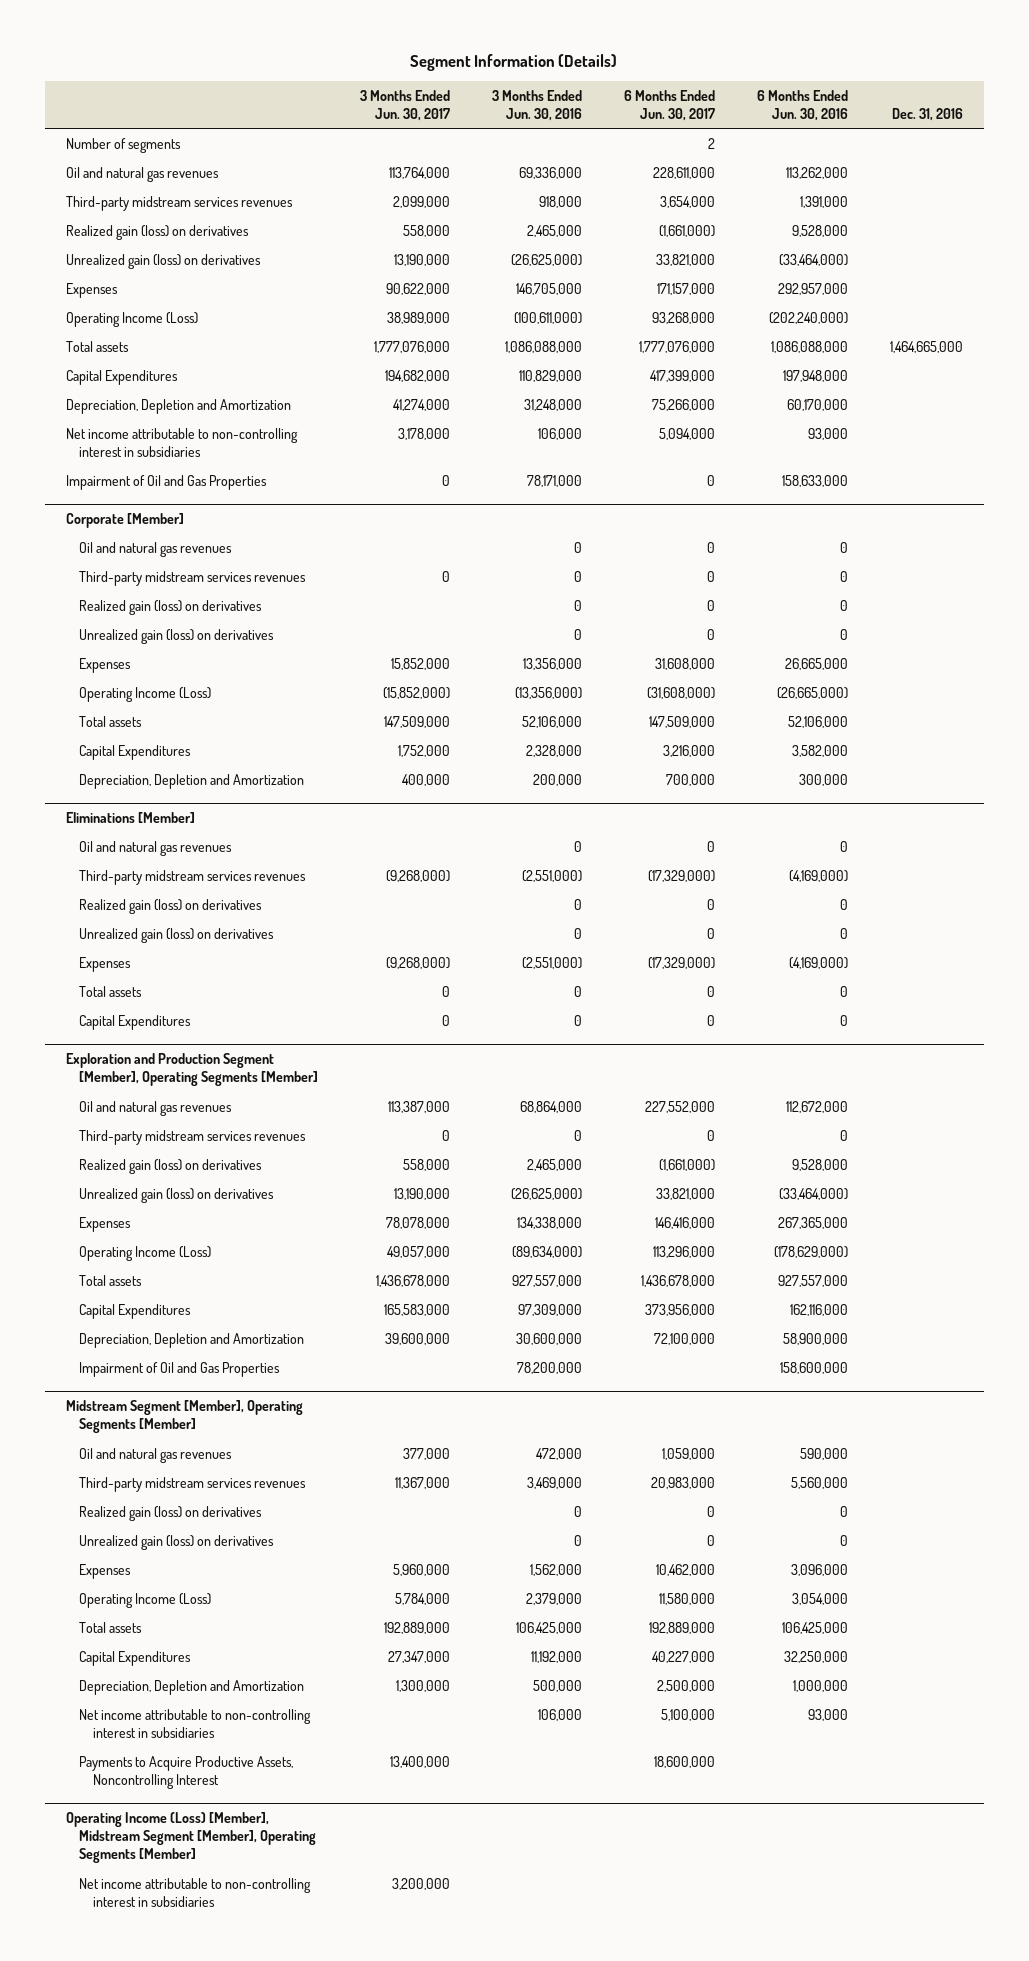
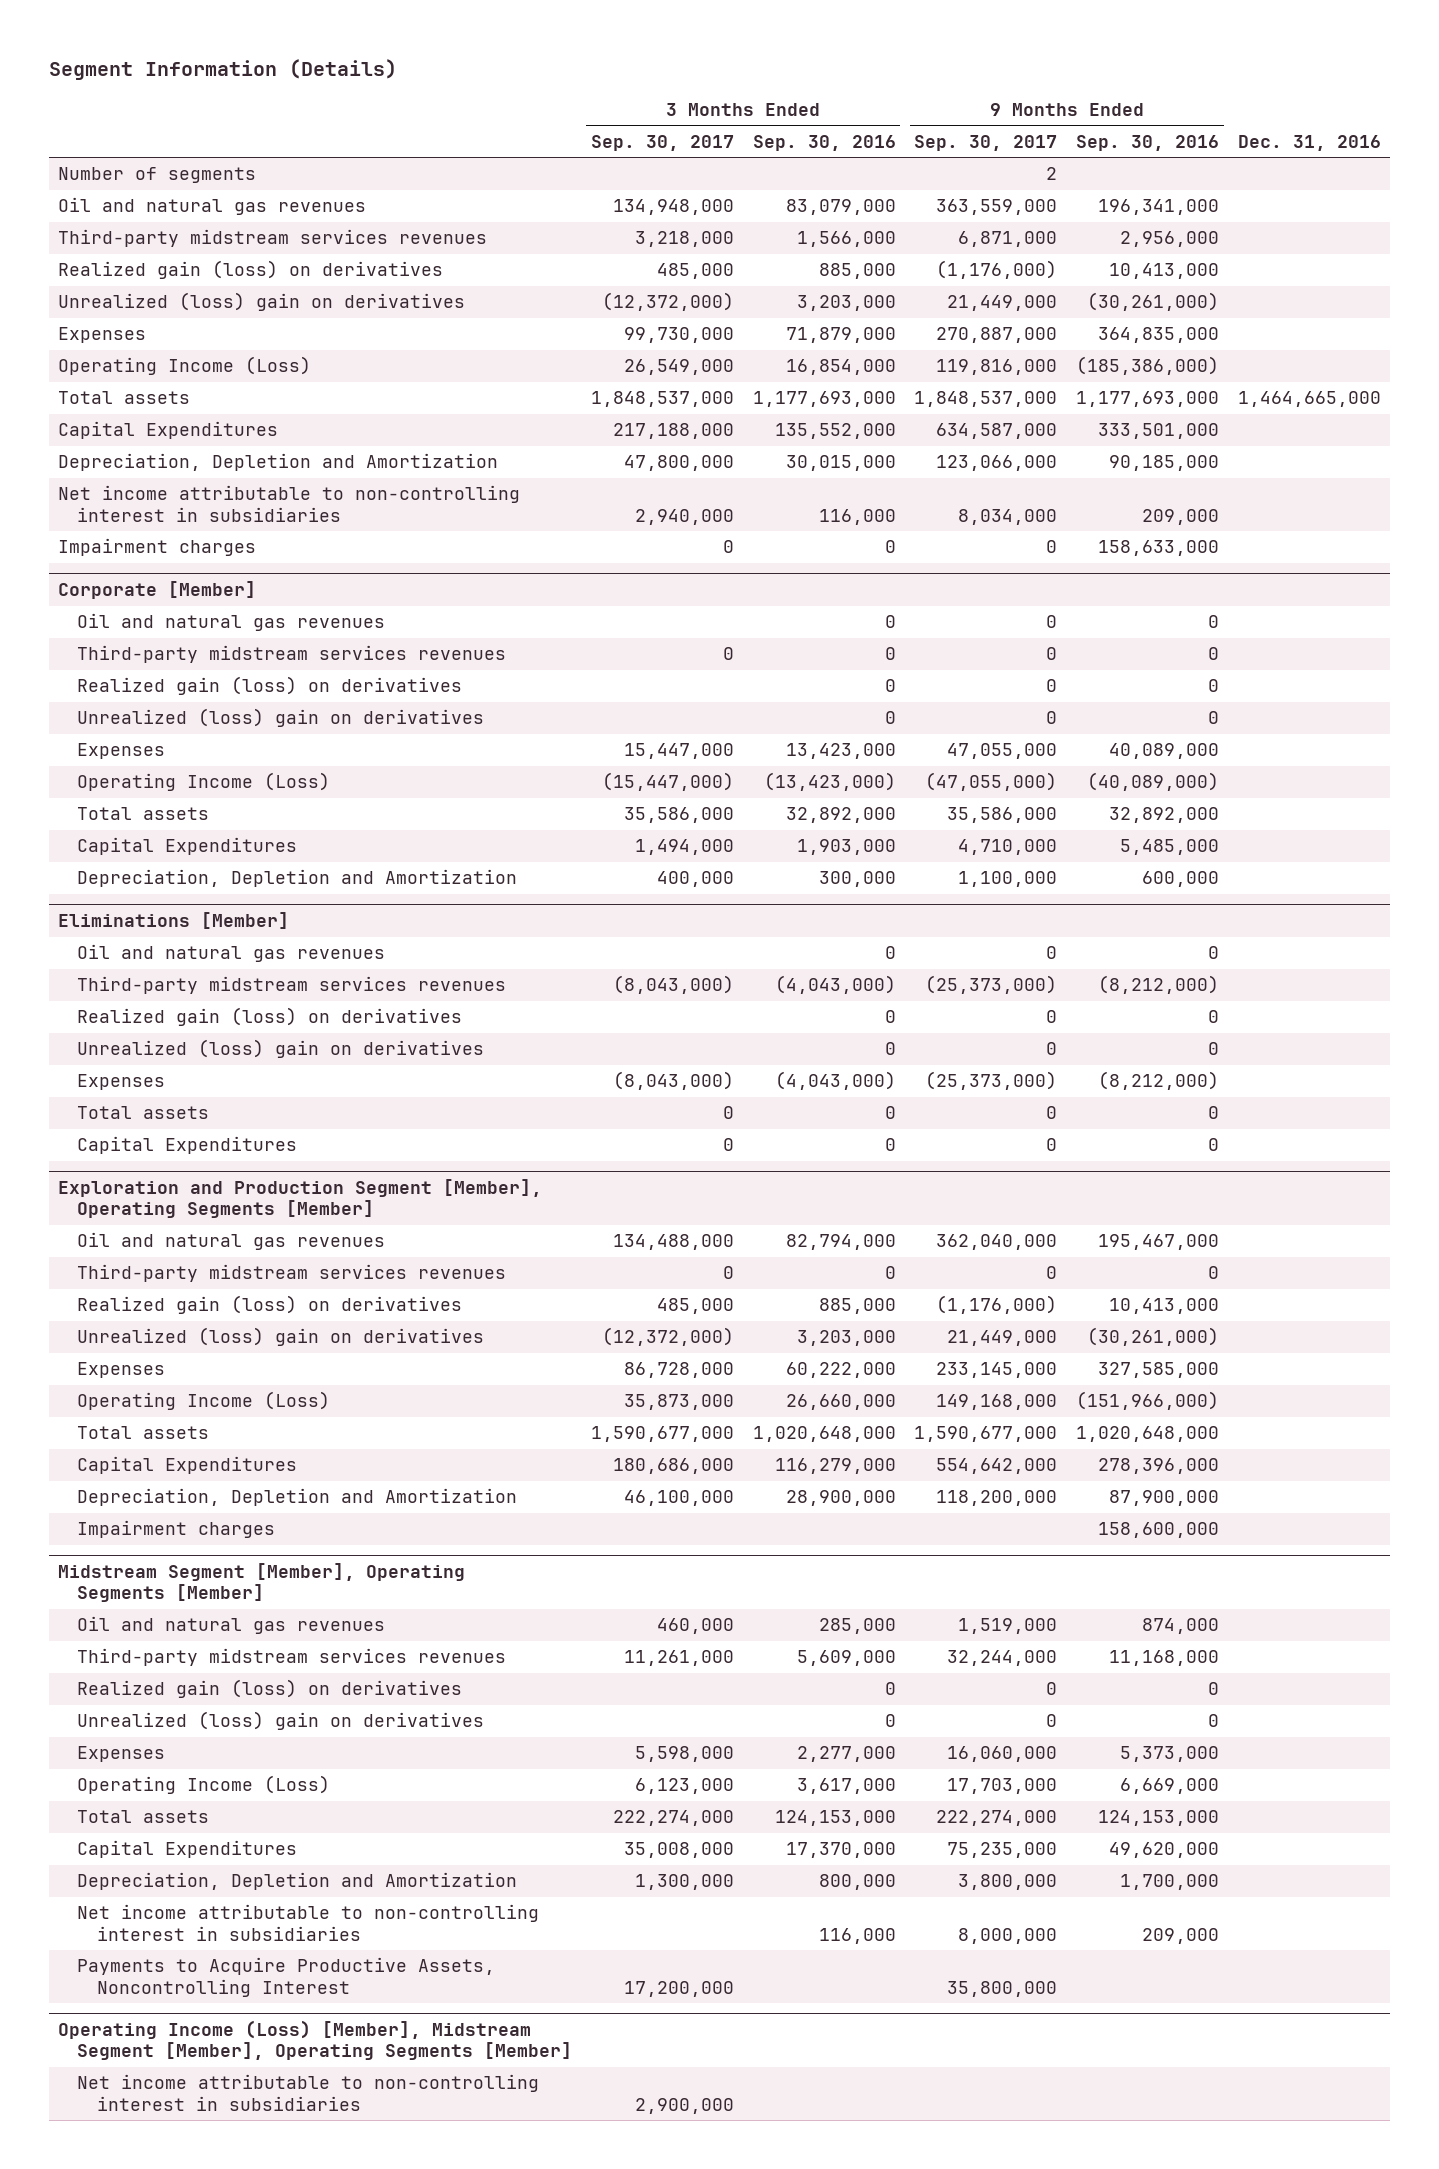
- | 3 Months Ended Jun. 30, 2017 | 3 Months Ended Jun. 30, 2016 | 6 Months Ended Jun. 30, 2017 | 6 Months Ended Jun. 30, 2016 | Dec. 31, 2016
+ | 3 Months Ended Sep. 30, 2017 | 3 Months Ended Sep. 30, 2016 | 9 Months Ended Sep. 30, 2017 | 9 Months Ended Sep. 30, 2016 | Dec. 31, 2016
- Unrealized gain (loss) on derivatives | 13,190,000 | (26,625,000) | 33,821,000 | (33,464,000) |
+ Unrealized (loss) gain on derivatives | (12,372,000) | 3,203,000 | 21,449,000 | (30,261,000) |
- Impairment of Oil and Gas Properties | 0 | 78,171,000 | 0 | 158,633,000 |
+ Impairment charges | 0 | 0 | 0 | 158,633,000 |
@ Corporate [Member]
- Unrealized gain (loss) on derivatives | | 0 | 0 | 0 |
+ Unrealized (loss) gain on derivatives | | 0 | 0 | 0 |
@ Eliminations [Member]
- Unrealized gain (loss) on derivatives | | 0 | 0 | 0 |
+ Unrealized (loss) gain on derivatives | | 0 | 0 | 0 |
@ Exploration and Production Segment [Member], Operating Segments [Member]
- Unrealized gain (loss) on derivatives | 13,190,000 | (26,625,000) | 33,821,000 | (33,464,000) |
+ Unrealized (loss) gain on derivatives | (12,372,000) | 3,203,000 | 21,449,000 | (30,261,000) |
- Impairment of Oil and Gas Properties | | 78,200,000 | | 158,600,000 |
+ Impairment charges | | | | 158,600,000 |
@ Midstream Segment [Member], Operating Segments [Member]
- Unrealized gain (loss) on derivatives | | 0 | 0 | 0 |
+ Unrealized (loss) gain on derivatives | | 0 | 0 | 0 |

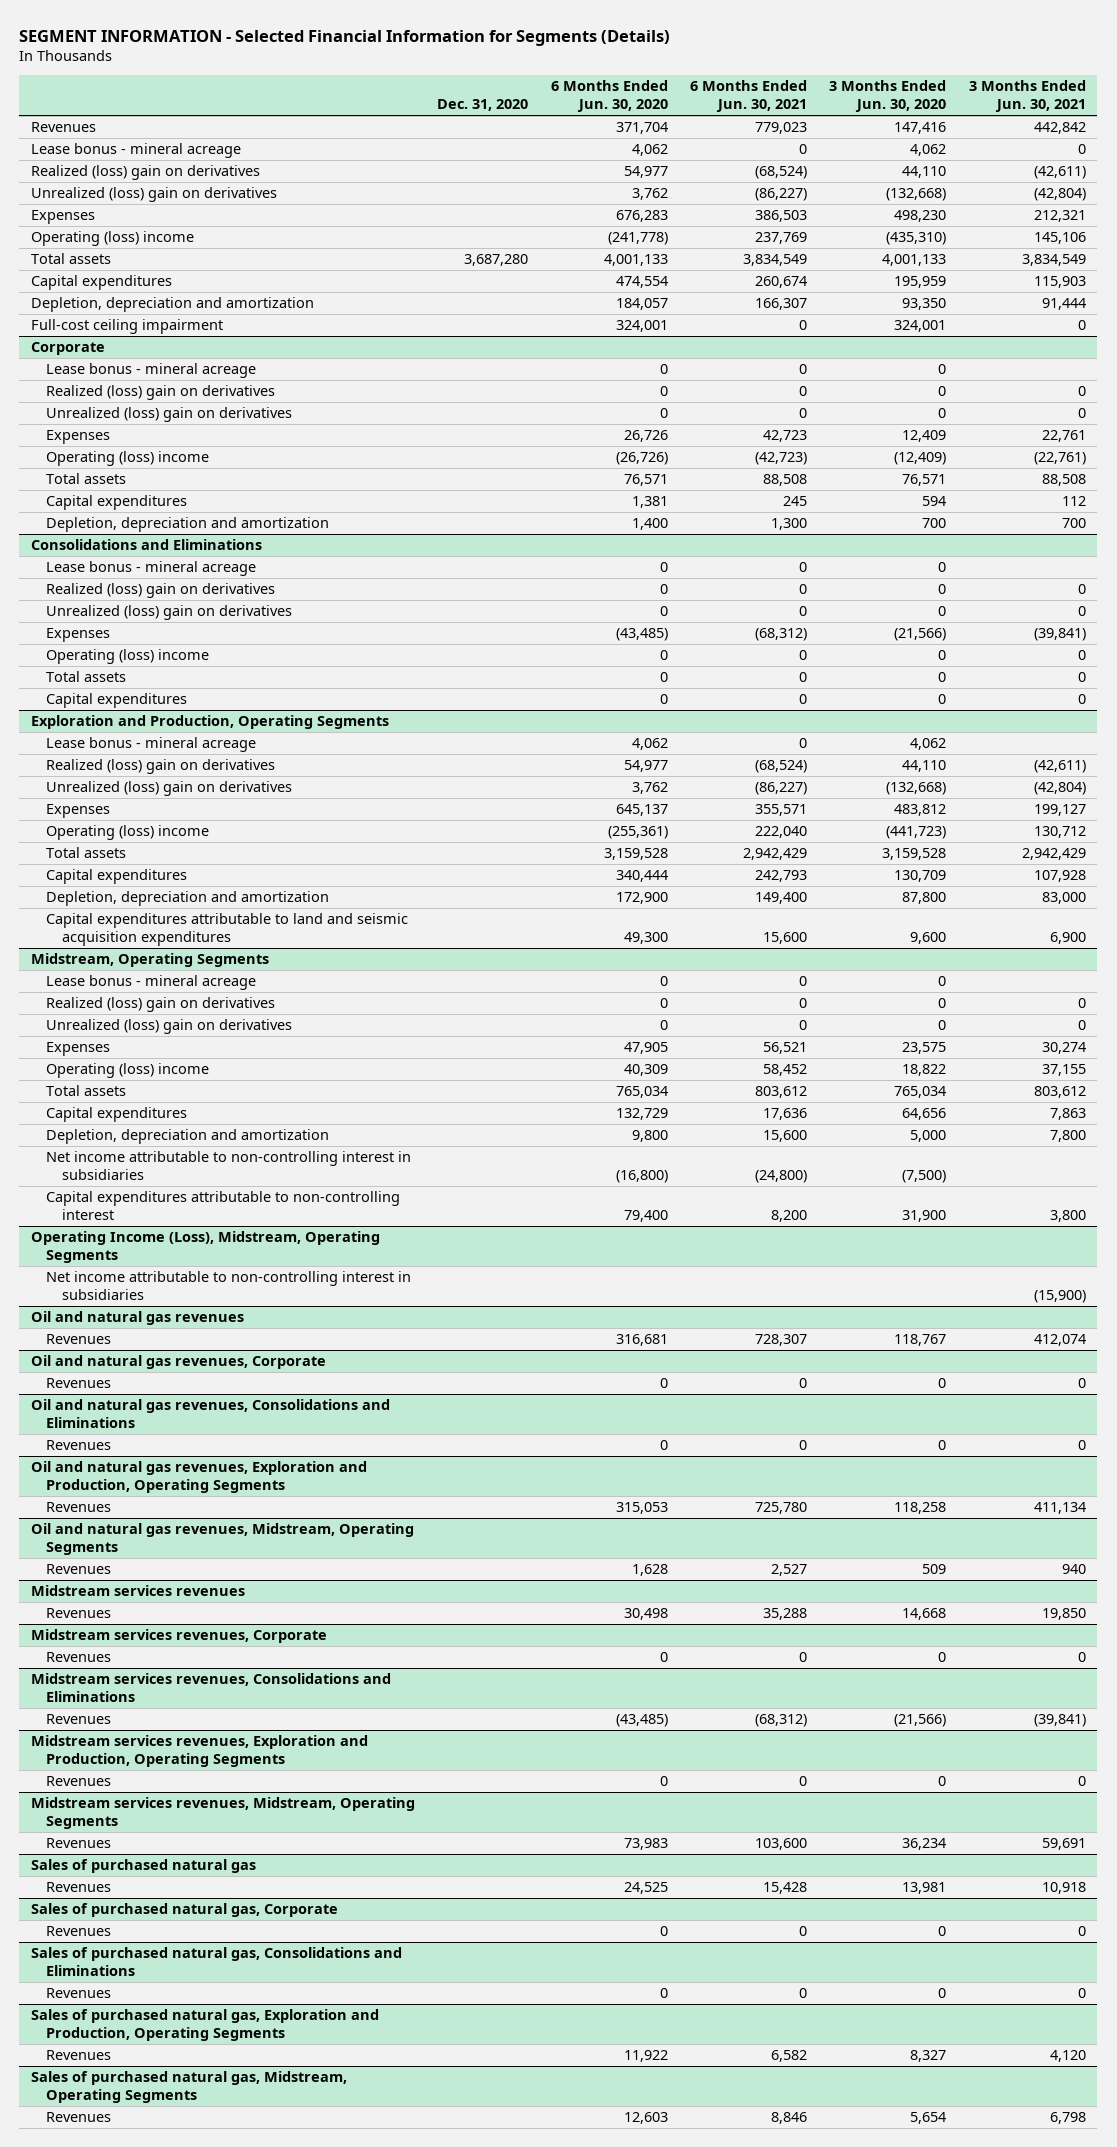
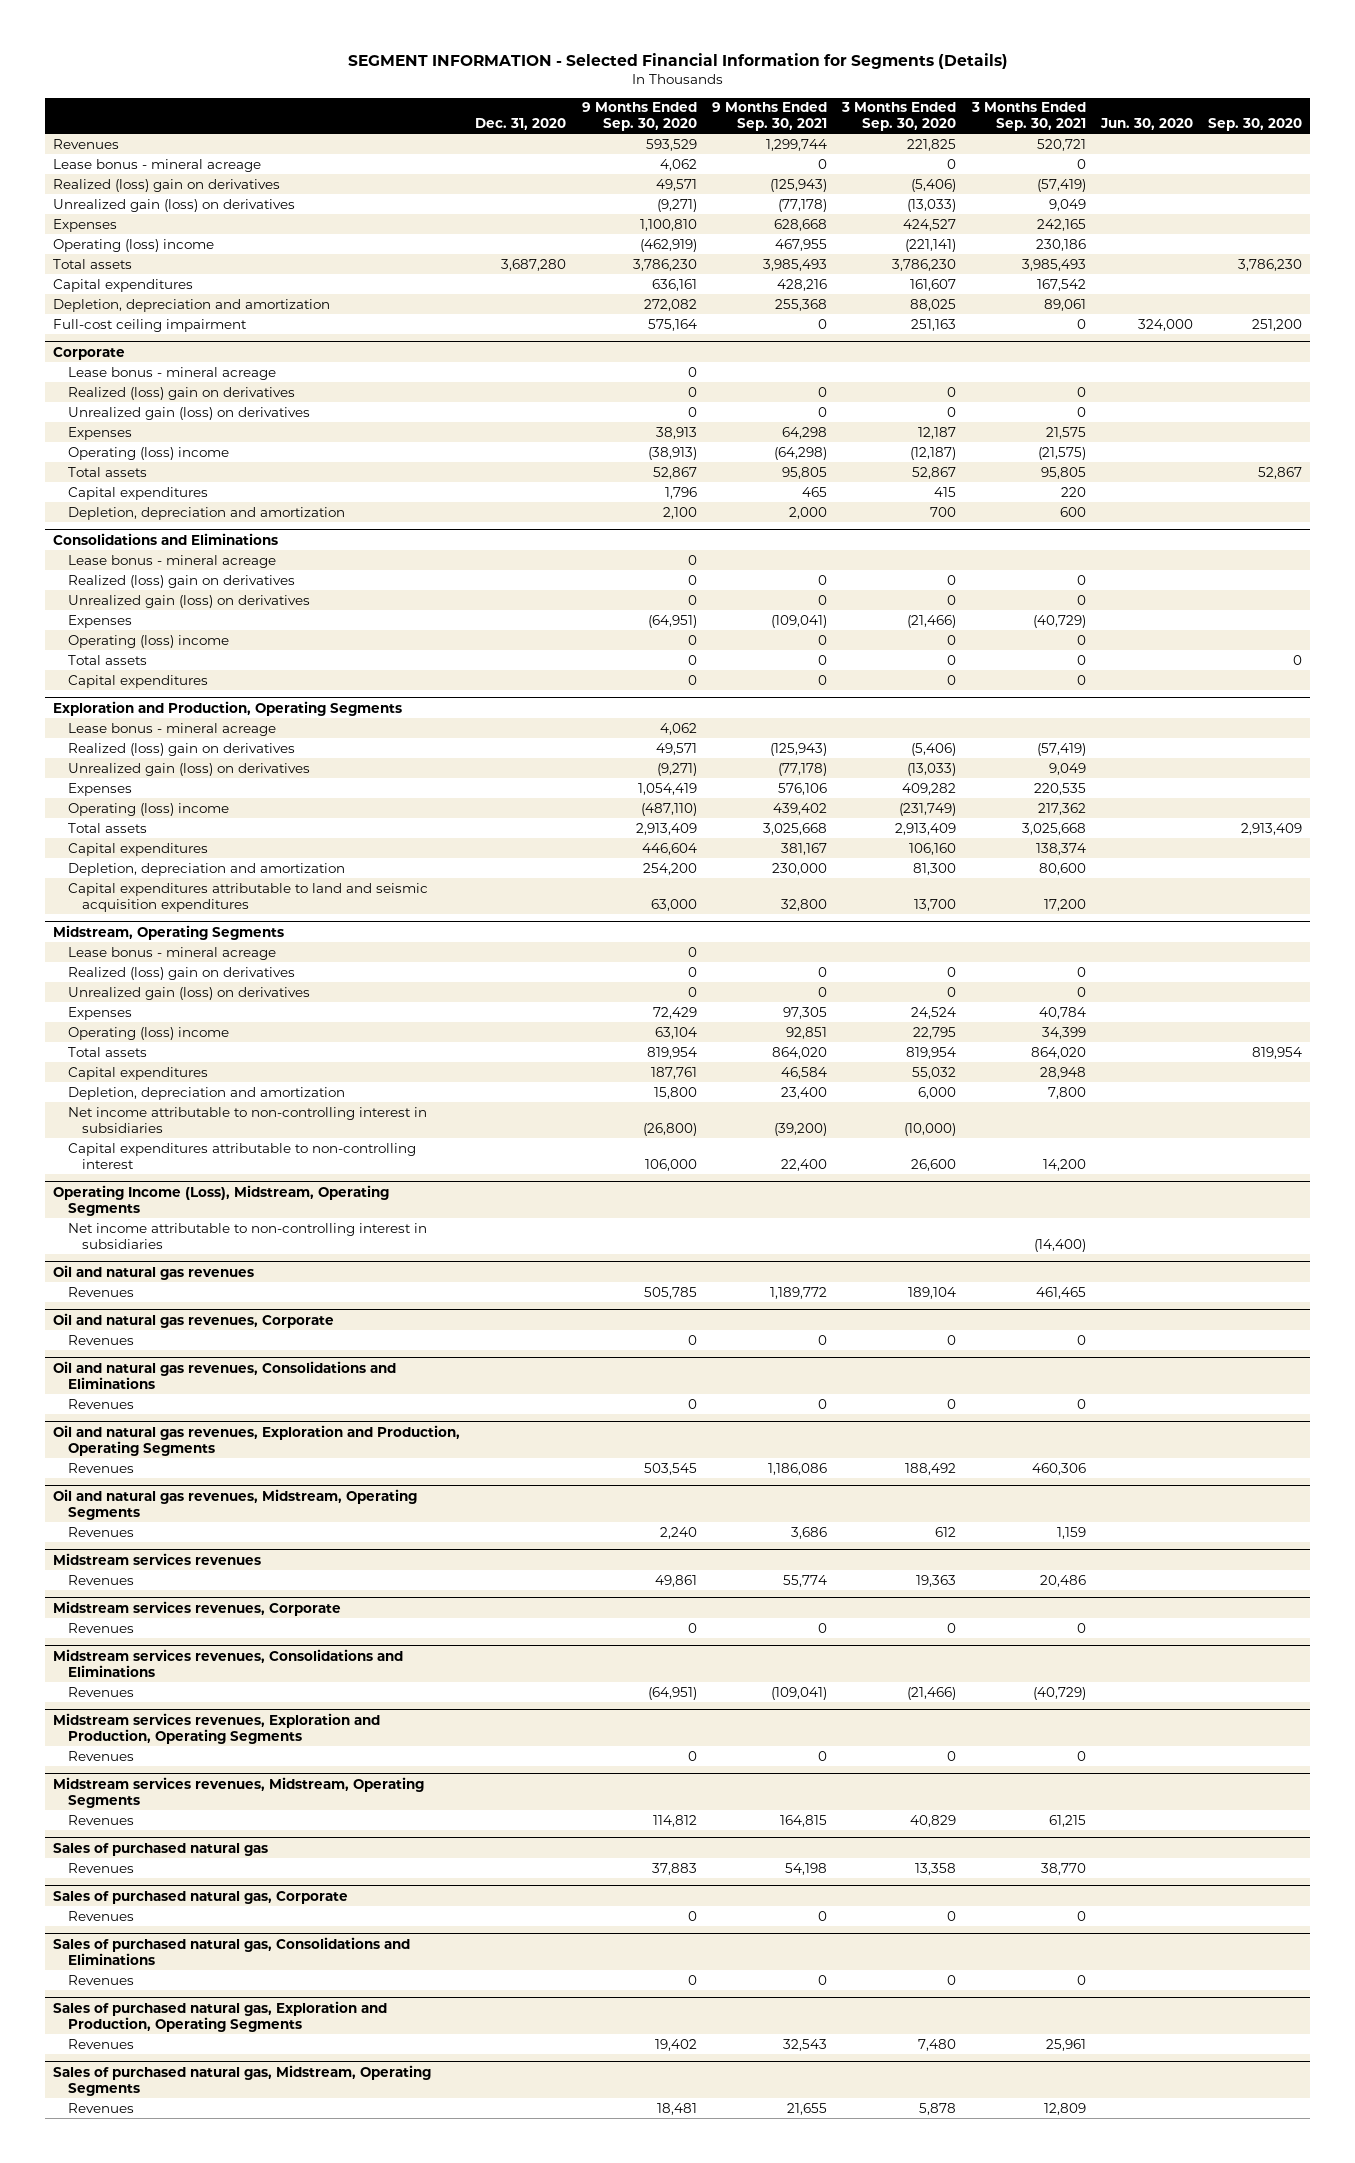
- | Dec. 31, 2020 | 6 Months Ended Jun. 30, 2020 | 6 Months Ended Jun. 30, 2021 | 3 Months Ended Jun. 30, 2020 | 3 Months Ended Jun. 30, 2021
+ | Dec. 31, 2020 | 9 Months Ended Sep. 30, 2020 | 9 Months Ended Sep. 30, 2021 | 3 Months Ended Sep. 30, 2020 | 3 Months Ended Sep. 30, 2021 | Jun. 30, 2020 | Sep. 30, 2020
- Unrealized (loss) gain on derivatives | | 3,762 | (86,227) | (132,668) | (42,804)
+ Unrealized gain (loss) on derivatives | | (9,271) | (77,178) | (13,033) | 9,049 | |
@ Corporate
- Unrealized (loss) gain on derivatives | | 0 | 0 | 0 | 0
+ Unrealized gain (loss) on derivatives | | 0 | 0 | 0 | 0 | |
@ Consolidations and Eliminations
- Unrealized (loss) gain on derivatives | | 0 | 0 | 0 | 0
+ Unrealized gain (loss) on derivatives | | 0 | 0 | 0 | 0 | |
@ Exploration and Production, Operating Segments
- Unrealized (loss) gain on derivatives | | 3,762 | (86,227) | (132,668) | (42,804)
+ Unrealized gain (loss) on derivatives | | (9,271) | (77,178) | (13,033) | 9,049 | |
@ Midstream, Operating Segments
- Unrealized (loss) gain on derivatives | | 0 | 0 | 0 | 0
+ Unrealized gain (loss) on derivatives | | 0 | 0 | 0 | 0 | |

